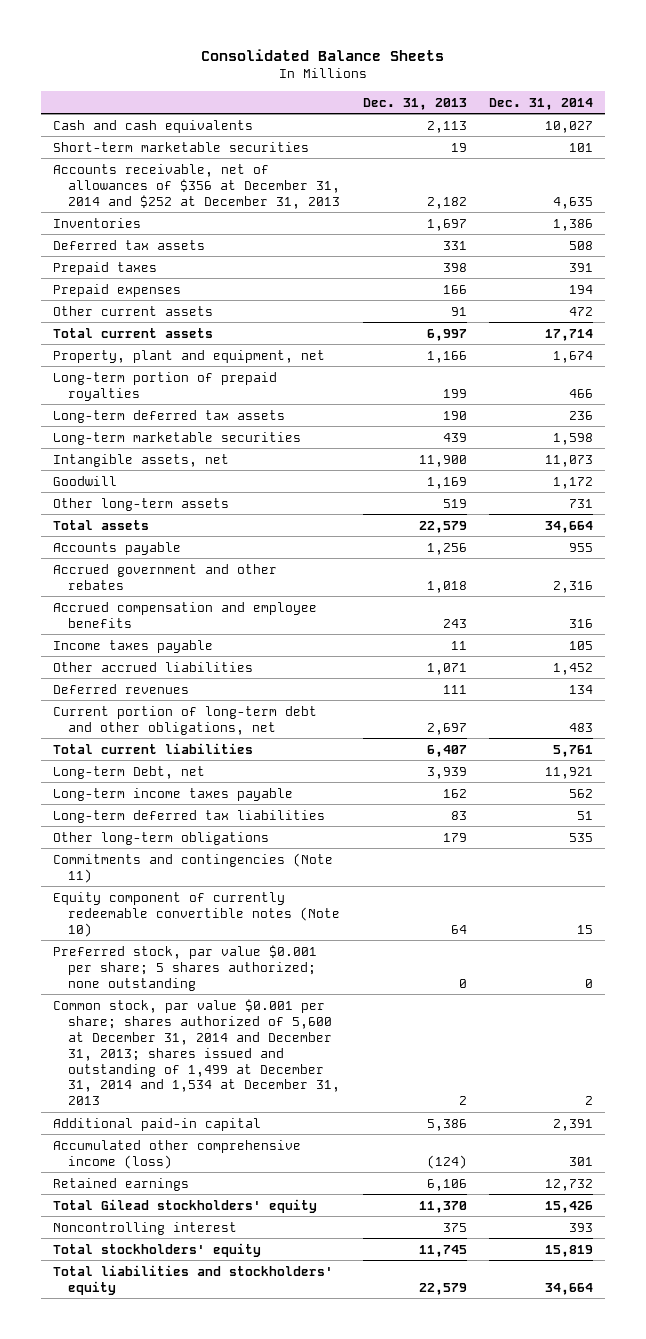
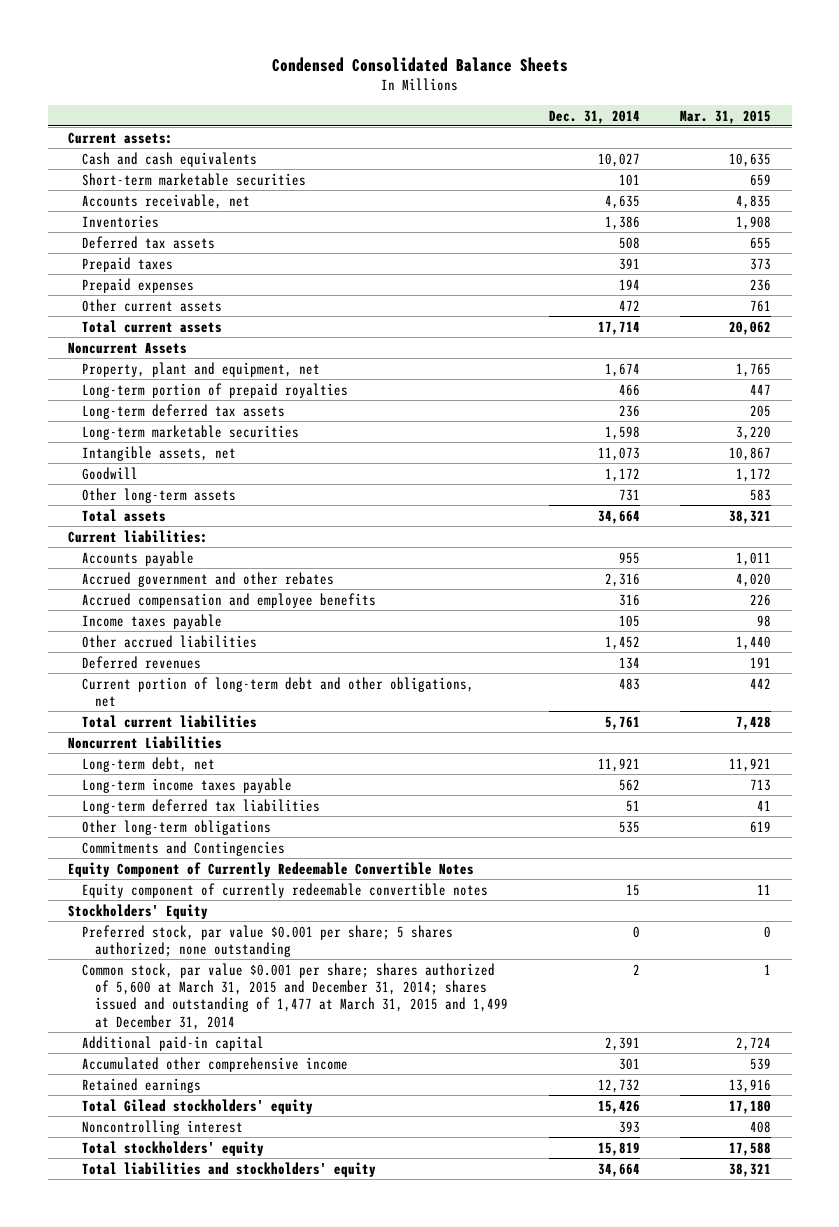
- Consolidated Balance Sheets
+ Condensed Consolidated Balance Sheets
- | Dec. 31, 2013 | Dec. 31, 2014
+ | Dec. 31, 2014 | Mar. 31, 2015
+ Current assets:
- Accounts receivable, net of allowances of $356 at December 31, 2014 and $252 at December 31, 2013 | 2,182 | 4,635
+ Accounts receivable, net | 4,635 | 4,835
+ Noncurrent Assets
+ Current liabilities:
- Long-term Debt, net | 3,939 | 11,921
+ Noncurrent Liabilities
+ Long-term debt, net | 11,921 | 11,921
- Commitments and contingencies (Note 11)
- Equity component of currently redeemable convertible notes (Note 10) | 64 | 15
+ Commitments and Contingencies
+ Equity Component of Currently Redeemable Convertible Notes
+ Equity component of currently redeemable convertible notes | 15 | 11
+ Stockholders' Equity
- Common stock, par value $0.001 per share; shares authorized of 5,600 at December 31, 2014 and December 31, 2013; shares issued and outstanding of 1,499 at December 31, 2014 and 1,534 at December 31, 2013 | 2 | 2
+ Common stock, par value $0.001 per share; shares authorized of 5,600 at March 31, 2015 and December 31, 2014; shares issued and outstanding of 1,477 at March 31, 2015 and 1,499 at December 31, 2014 | 2 | 1
- Accumulated other comprehensive income (loss) | (124) | 301
+ Accumulated other comprehensive income | 301 | 539

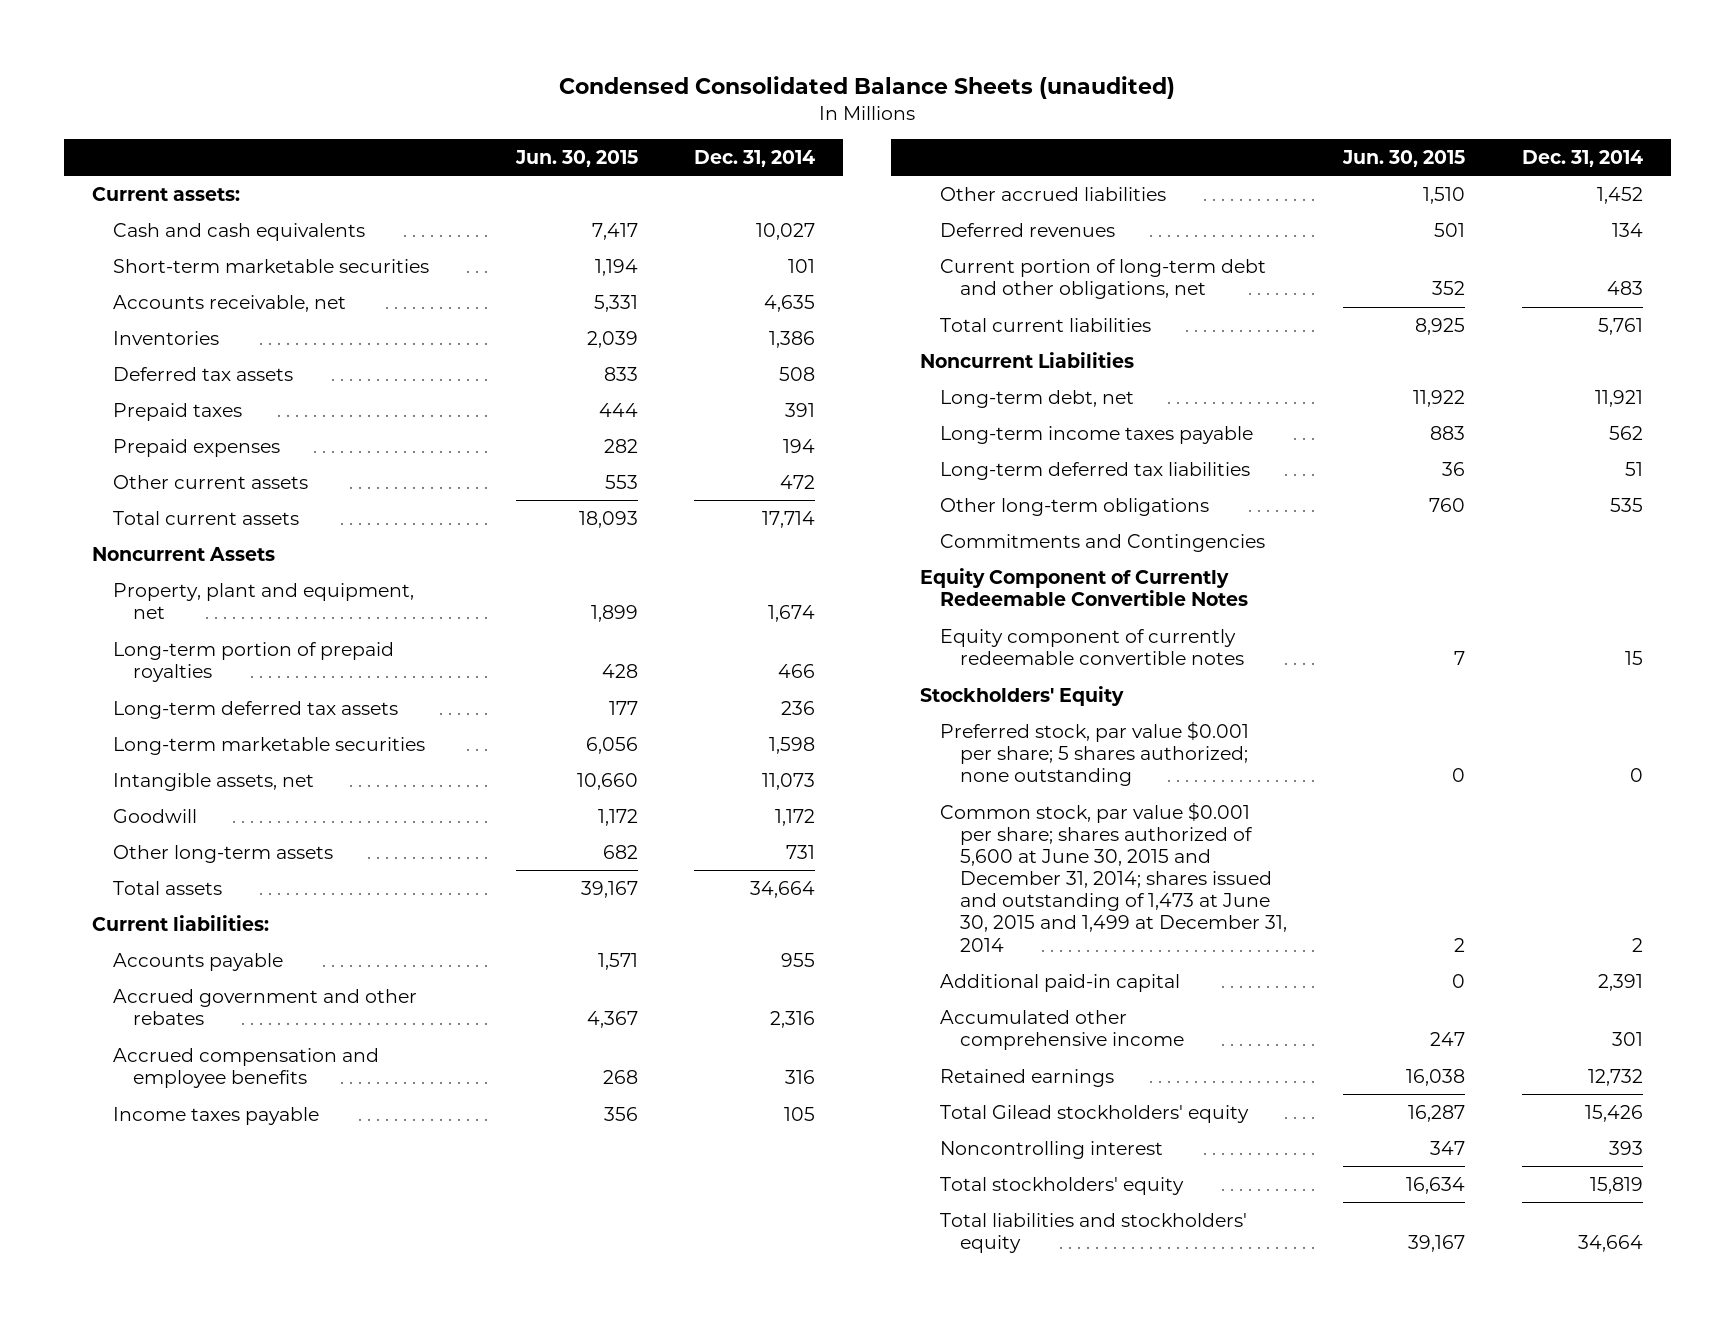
- Condensed Consolidated Balance Sheets
+ Condensed Consolidated Balance Sheets (unaudited)
- | Dec. 31, 2014 | Mar. 31, 2015
+ | Jun. 30, 2015 | Dec. 31, 2014
- Common stock, par value $0.001 per share; shares authorized of 5,600 at March 31, 2015 and December 31, 2014; shares issued and outstanding of 1,477 at March 31, 2015 and 1,499 at December 31, 2014 | 2 | 1
+ Common stock, par value $0.001 per share; shares authorized of 5,600 at June 30, 2015 and December 31, 2014; shares issued and outstanding of 1,473 at June 30, 2015 and 1,499 at December 31, 2014 | 2 | 2

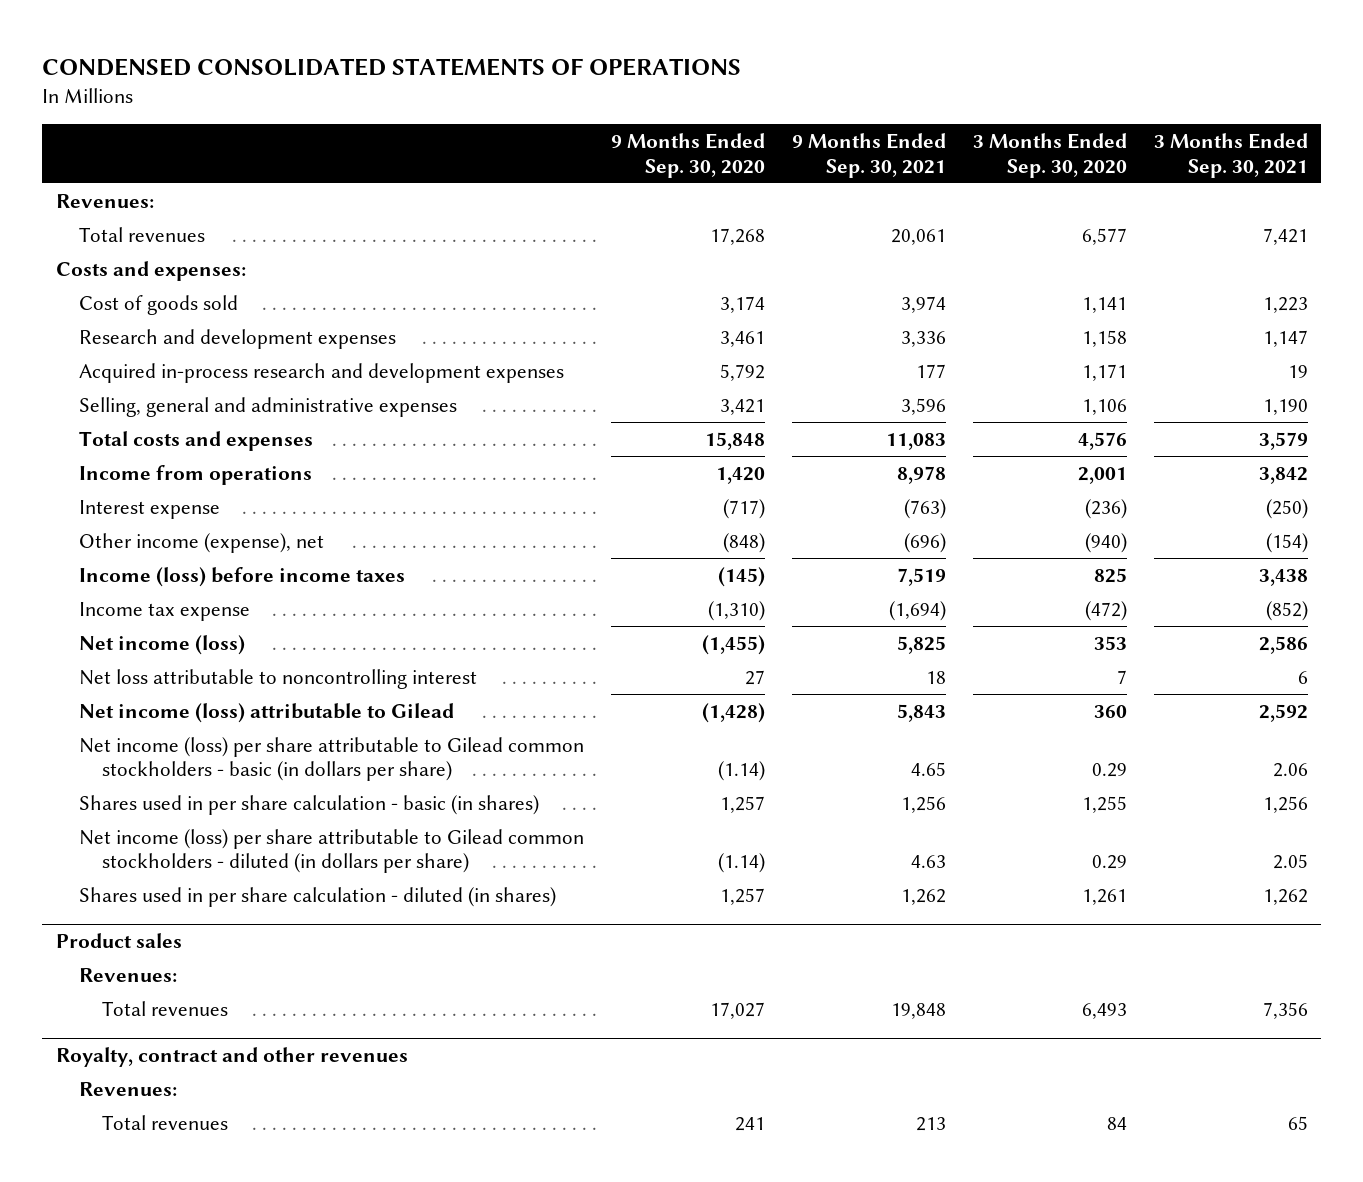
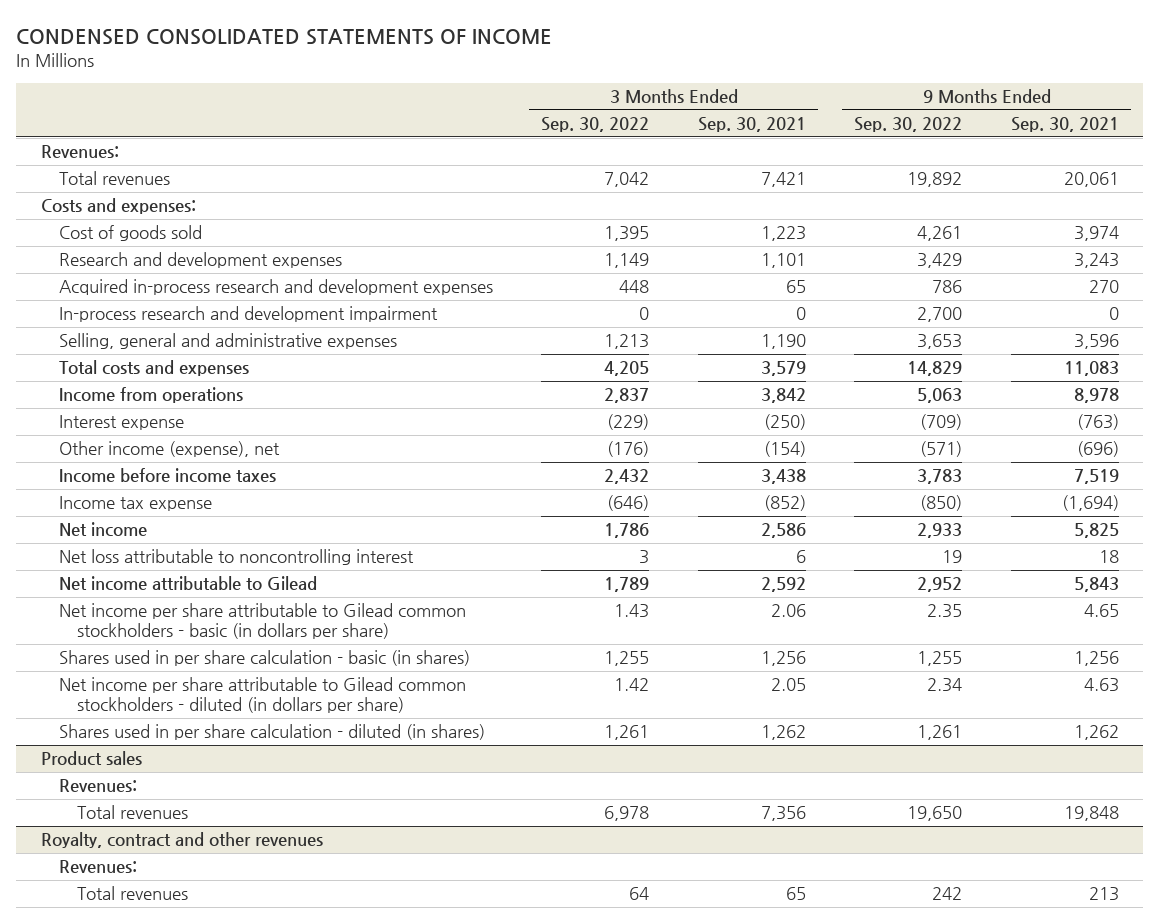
- CONDENSED CONSOLIDATED STATEMENTS OF OPERATIONS
+ CONDENSED CONSOLIDATED STATEMENTS OF INCOME
- | 9 Months Ended Sep. 30, 2020 | 9 Months Ended Sep. 30, 2021 | 3 Months Ended Sep. 30, 2020 | 3 Months Ended Sep. 30, 2021
+ | 3 Months Ended Sep. 30, 2022 | 3 Months Ended Sep. 30, 2021 | 9 Months Ended Sep. 30, 2022 | 9 Months Ended Sep. 30, 2021
- Research and development expenses | 3,461 | 3,336 | 1,158 | 1,147
- Acquired in-process research and development expenses | 5,792 | 177 | 1,171 | 19
+ Research and development expenses | 1,149 | 1,101 | 3,429 | 3,243
+ Acquired in-process research and development expenses | 448 | 65 | 786 | 270
+ In-process research and development impairment | 0 | 0 | 2,700 | 0
- Income (loss) before income taxes | (145) | 7,519 | 825 | 3,438
+ Income before income taxes | 2,432 | 3,438 | 3,783 | 7,519
- Net income (loss) | (1,455) | 5,825 | 353 | 2,586
+ Net income | 1,786 | 2,586 | 2,933 | 5,825
- Net income (loss) attributable to Gilead | (1,428) | 5,843 | 360 | 2,592
- Net income (loss) per share attributable to Gilead common stockholders - basic (in dollars per share) | (1.14) | 4.65 | 0.29 | 2.06
+ Net income attributable to Gilead | 1,789 | 2,592 | 2,952 | 5,843
+ Net income per share attributable to Gilead common stockholders - basic (in dollars per share) | 1.43 | 2.06 | 2.35 | 4.65
- Net income (loss) per share attributable to Gilead common stockholders - diluted (in dollars per share) | (1.14) | 4.63 | 0.29 | 2.05
+ Net income per share attributable to Gilead common stockholders - diluted (in dollars per share) | 1.42 | 2.05 | 2.34 | 4.63

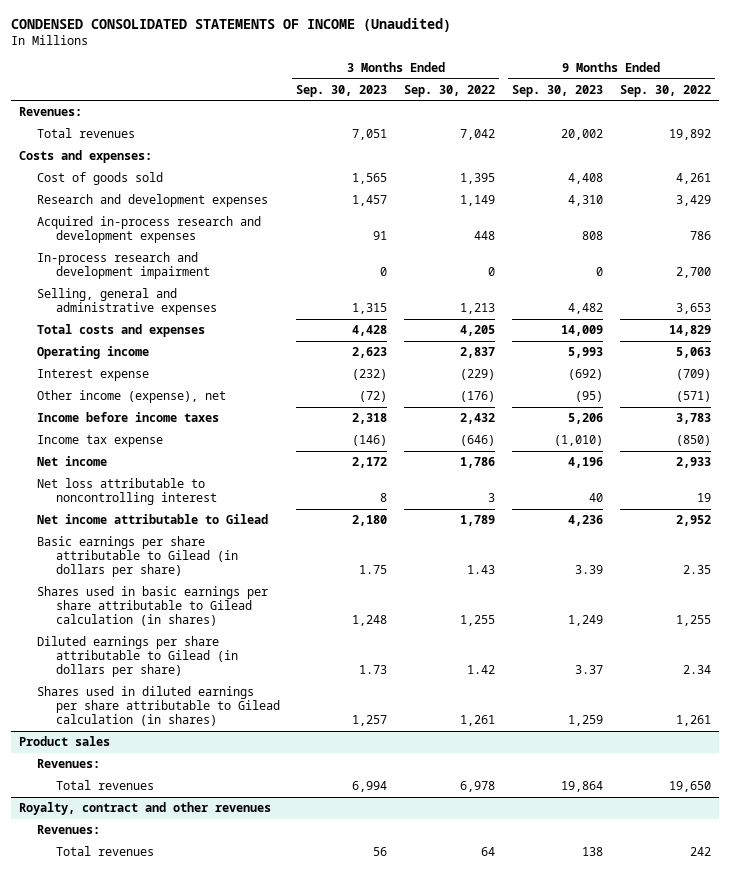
- CONDENSED CONSOLIDATED STATEMENTS OF INCOME
+ CONDENSED CONSOLIDATED STATEMENTS OF INCOME (Unaudited)
- | 3 Months Ended Sep. 30, 2022 | 3 Months Ended Sep. 30, 2021 | 9 Months Ended Sep. 30, 2022 | 9 Months Ended Sep. 30, 2021
+ | 3 Months Ended Sep. 30, 2023 | 3 Months Ended Sep. 30, 2022 | 9 Months Ended Sep. 30, 2023 | 9 Months Ended Sep. 30, 2022
- Income from operations | 2,837 | 3,842 | 5,063 | 8,978
+ Operating income | 2,623 | 2,837 | 5,993 | 5,063
- Net income per share attributable to Gilead common stockholders - basic (in dollars per share) | 1.43 | 2.06 | 2.35 | 4.65
- Shares used in per share calculation - basic (in shares) | 1,255 | 1,256 | 1,255 | 1,256
- Net income per share attributable to Gilead common stockholders - diluted (in dollars per share) | 1.42 | 2.05 | 2.34 | 4.63
- Shares used in per share calculation - diluted (in shares) | 1,261 | 1,262 | 1,261 | 1,262
+ Basic earnings per share attributable to Gilead (in dollars per share) | 1.75 | 1.43 | 3.39 | 2.35
+ Shares used in basic earnings per share attributable to Gilead calculation (in shares) | 1,248 | 1,255 | 1,249 | 1,255
+ Diluted earnings per share attributable to Gilead (in dollars per share) | 1.73 | 1.42 | 3.37 | 2.34
+ Shares used in diluted earnings per share attributable to Gilead calculation (in shares) | 1,257 | 1,261 | 1,259 | 1,261

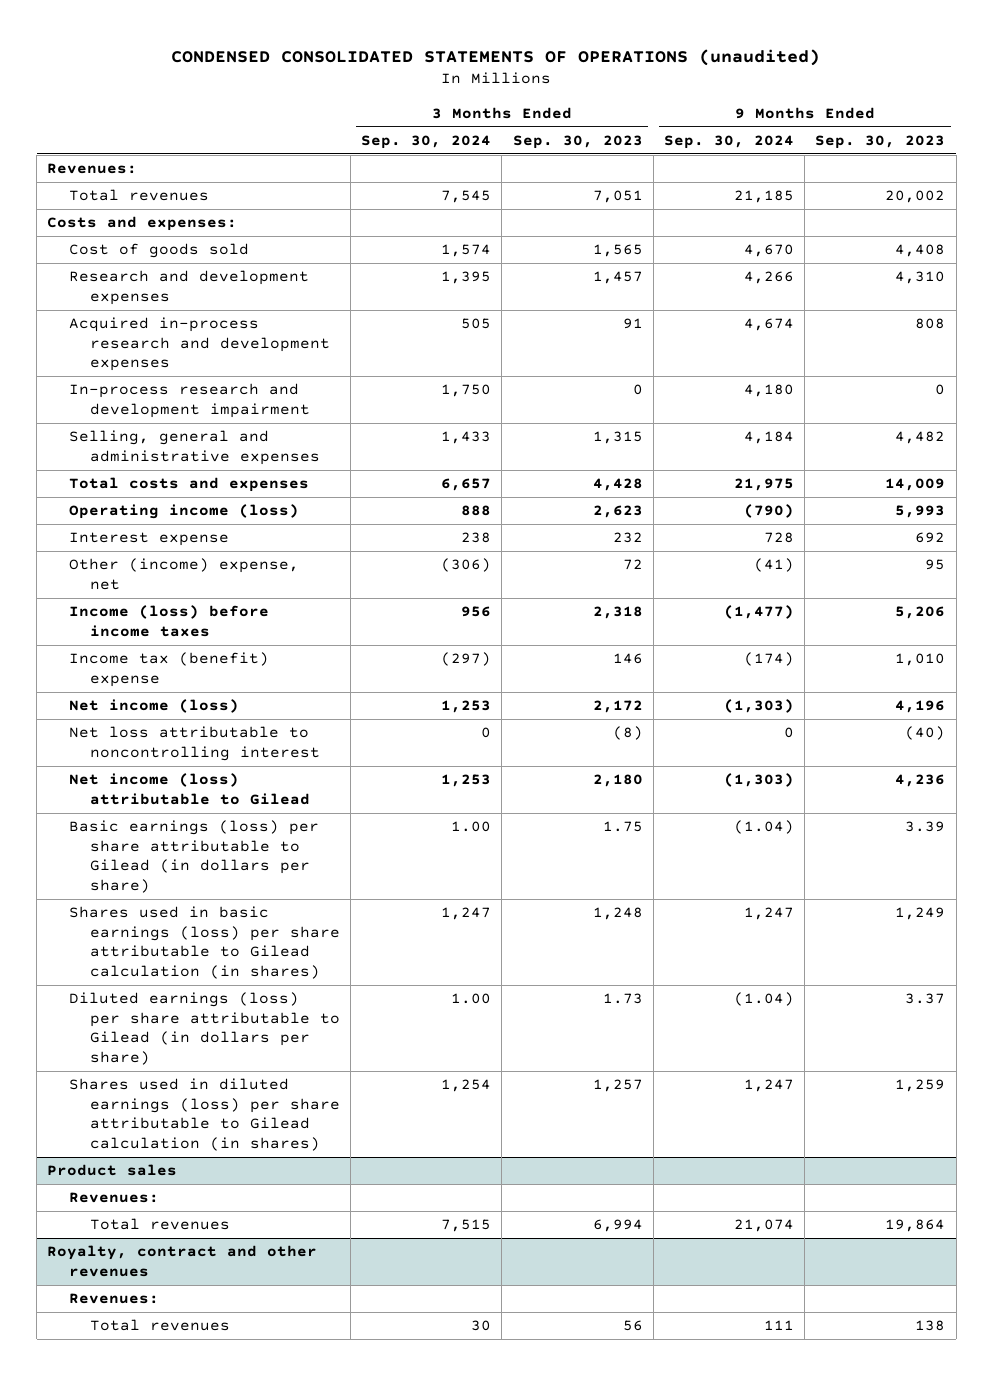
- CONDENSED CONSOLIDATED STATEMENTS OF INCOME (Unaudited)
+ CONDENSED CONSOLIDATED STATEMENTS OF OPERATIONS (unaudited)
- | 3 Months Ended Sep. 30, 2023 | 3 Months Ended Sep. 30, 2022 | 9 Months Ended Sep. 30, 2023 | 9 Months Ended Sep. 30, 2022
+ | 3 Months Ended Sep. 30, 2024 | 3 Months Ended Sep. 30, 2023 | 9 Months Ended Sep. 30, 2024 | 9 Months Ended Sep. 30, 2023
- Operating income | 2,623 | 2,837 | 5,993 | 5,063
- Interest expense | (232) | (229) | (692) | (709)
- Other income (expense), net | (72) | (176) | (95) | (571)
- Income before income taxes | 2,318 | 2,432 | 5,206 | 3,783
- Income tax expense | (146) | (646) | (1,010) | (850)
- Net income | 2,172 | 1,786 | 4,196 | 2,933
- Net loss attributable to noncontrolling interest | 8 | 3 | 40 | 19
- Net income attributable to Gilead | 2,180 | 1,789 | 4,236 | 2,952
- Basic earnings per share attributable to Gilead (in dollars per share) | 1.75 | 1.43 | 3.39 | 2.35
- Shares used in basic earnings per share attributable to Gilead calculation (in shares) | 1,248 | 1,255 | 1,249 | 1,255
- Diluted earnings per share attributable to Gilead (in dollars per share) | 1.73 | 1.42 | 3.37 | 2.34
- Shares used in diluted earnings per share attributable to Gilead calculation (in shares) | 1,257 | 1,261 | 1,259 | 1,261
+ Operating income (loss) | 888 | 2,623 | (790) | 5,993
+ Interest expense | 238 | 232 | 728 | 692
+ Other (income) expense, net | (306) | 72 | (41) | 95
+ Income (loss) before income taxes | 956 | 2,318 | (1,477) | 5,206
+ Income tax (benefit) expense | (297) | 146 | (174) | 1,010
+ Net income (loss) | 1,253 | 2,172 | (1,303) | 4,196
+ Net loss attributable to noncontrolling interest | 0 | (8) | 0 | (40)
+ Net income (loss) attributable to Gilead | 1,253 | 2,180 | (1,303) | 4,236
+ Basic earnings (loss) per share attributable to Gilead (in dollars per share) | 1.00 | 1.75 | (1.04) | 3.39
+ Shares used in basic earnings (loss) per share attributable to Gilead calculation (in shares) | 1,247 | 1,248 | 1,247 | 1,249
+ Diluted earnings (loss) per share attributable to Gilead (in dollars per share) | 1.00 | 1.73 | (1.04) | 3.37
+ Shares used in diluted earnings (loss) per share attributable to Gilead calculation (in shares) | 1,254 | 1,257 | 1,247 | 1,259

